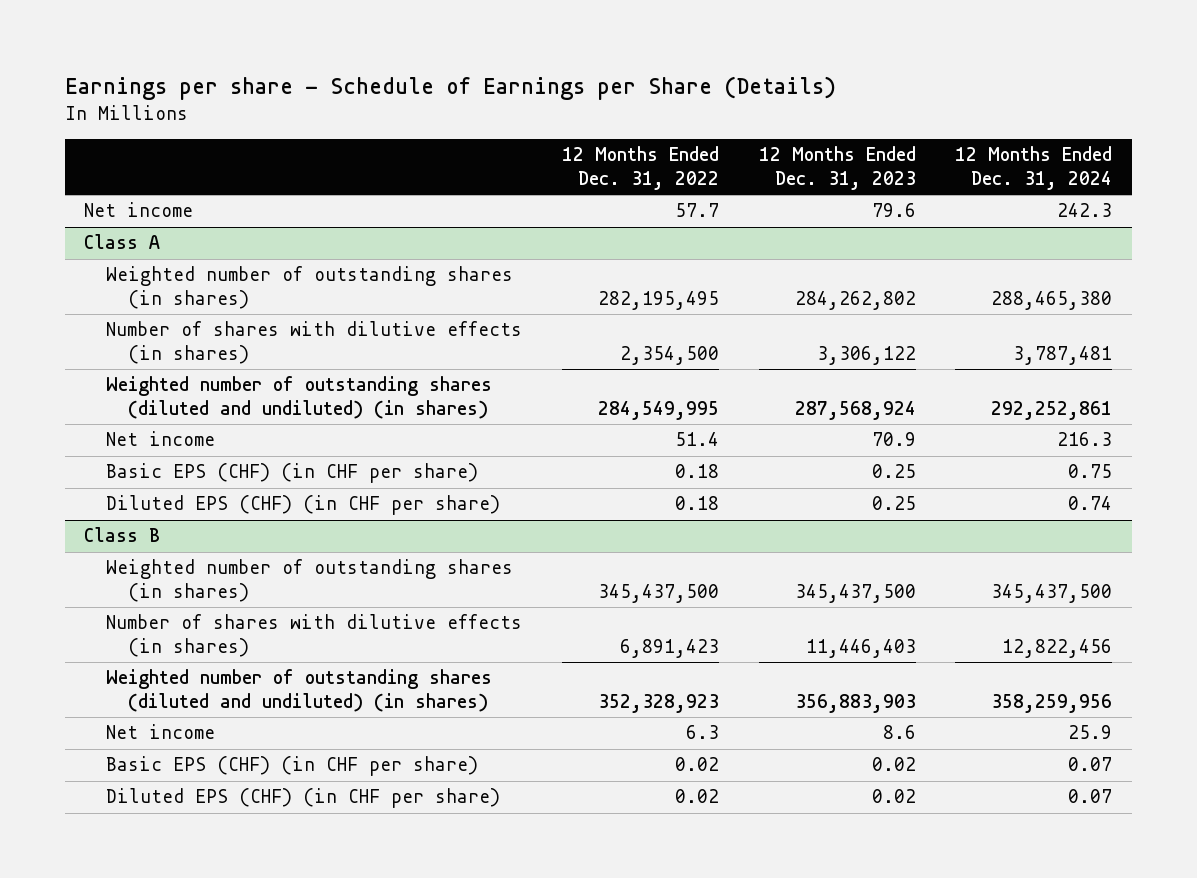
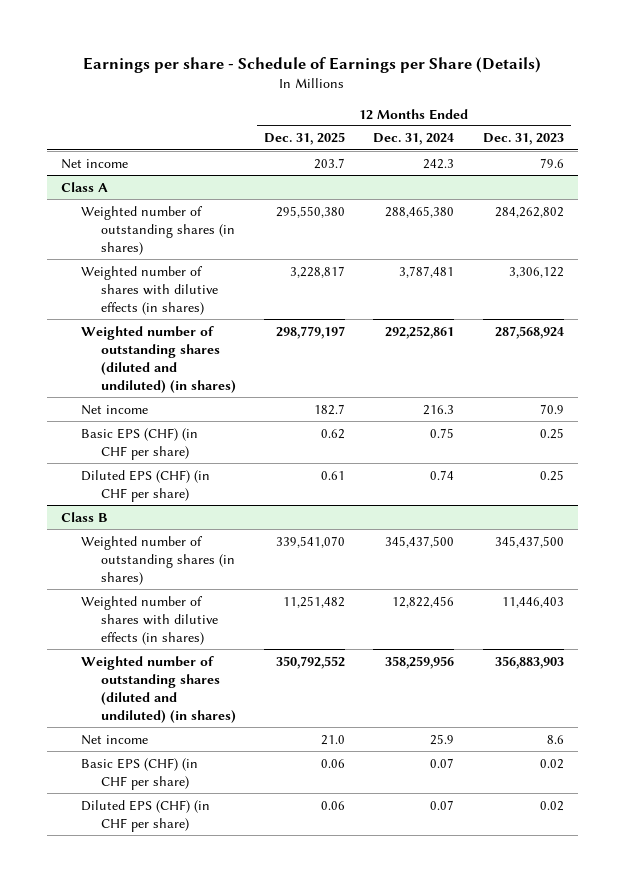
- | 12 Months Ended Dec. 31, 2022 | 12 Months Ended Dec. 31, 2023 | 12 Months Ended Dec. 31, 2024
+ | 12 Months Ended Dec. 31, 2025 | 12 Months Ended Dec. 31, 2024 | 12 Months Ended Dec. 31, 2023
@ Class A
- Number of shares with dilutive effects (in shares) | 2,354,500 | 3,306,122 | 3,787,481
+ Weighted number of shares with dilutive effects (in shares) | 3,228,817 | 3,787,481 | 3,306,122
@ Class B
- Number of shares with dilutive effects (in shares) | 6,891,423 | 11,446,403 | 12,822,456
+ Weighted number of shares with dilutive effects (in shares) | 11,251,482 | 12,822,456 | 11,446,403

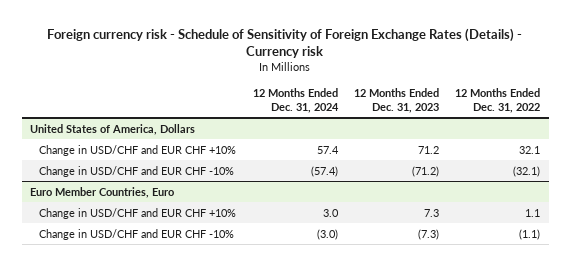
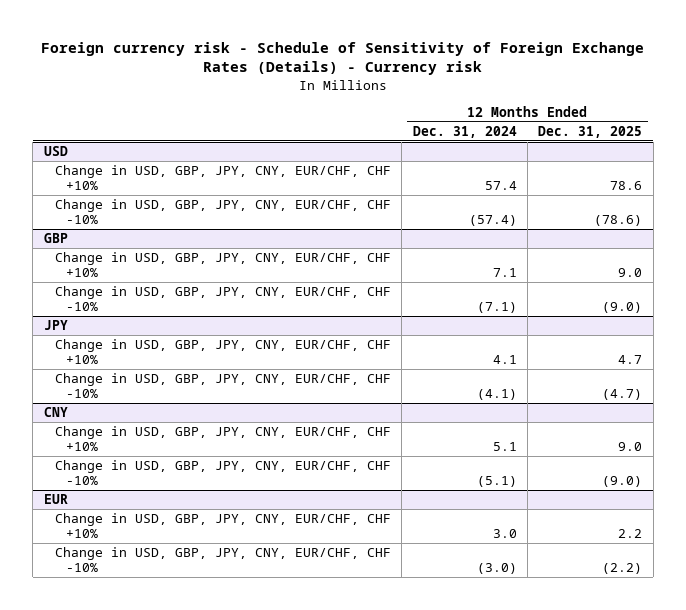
- | 12 Months Ended Dec. 31, 2024 | 12 Months Ended Dec. 31, 2023 | 12 Months Ended Dec. 31, 2022
+ | 12 Months Ended Dec. 31, 2024 | 12 Months Ended Dec. 31, 2025
- United States of America, Dollars
- Change in USD/CHF and EUR CHF +10% | 57.4 | 71.2 | 32.1
- Change in USD/CHF and EUR CHF -10% | (57.4) | (71.2) | (32.1)
- Euro Member Countries, Euro
- Change in USD/CHF and EUR CHF +10% | 3.0 | 7.3 | 1.1
- Change in USD/CHF and EUR CHF -10% | (3.0) | (7.3) | (1.1)
+ USD
+ Change in USD, GBP, JPY, CNY, EUR/CHF, CHF +10% | 57.4 | 78.6
+ Change in USD, GBP, JPY, CNY, EUR/CHF, CHF -10% | (57.4) | (78.6)
+ GBP
+ Change in USD, GBP, JPY, CNY, EUR/CHF, CHF +10% | 7.1 | 9.0
+ Change in USD, GBP, JPY, CNY, EUR/CHF, CHF -10% | (7.1) | (9.0)
+ JPY
+ Change in USD, GBP, JPY, CNY, EUR/CHF, CHF +10% | 4.1 | 4.7
+ Change in USD, GBP, JPY, CNY, EUR/CHF, CHF -10% | (4.1) | (4.7)
+ CNY
+ Change in USD, GBP, JPY, CNY, EUR/CHF, CHF +10% | 5.1 | 9.0
+ Change in USD, GBP, JPY, CNY, EUR/CHF, CHF -10% | (5.1) | (9.0)
+ EUR
+ Change in USD, GBP, JPY, CNY, EUR/CHF, CHF +10% | 3.0 | 2.2
+ Change in USD, GBP, JPY, CNY, EUR/CHF, CHF -10% | (3.0) | (2.2)

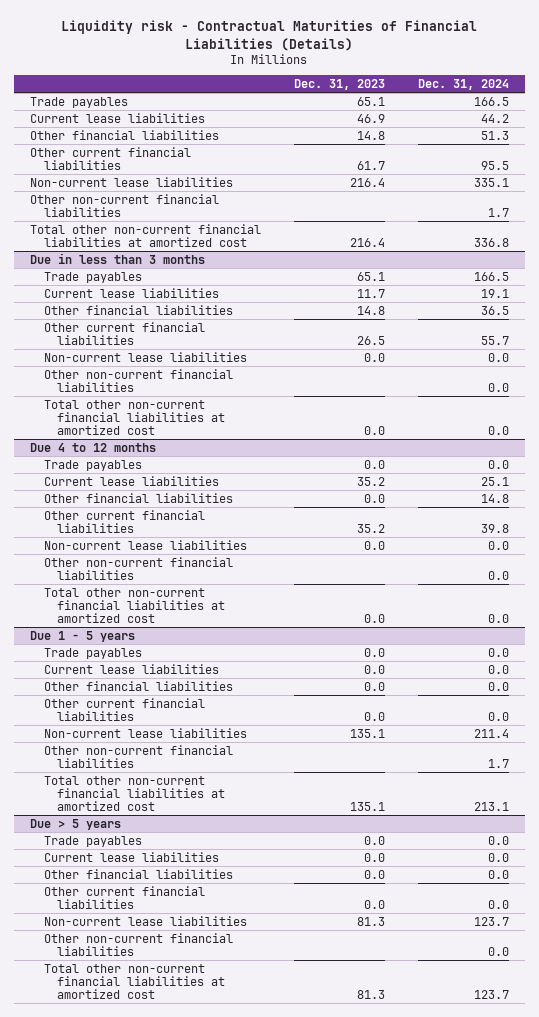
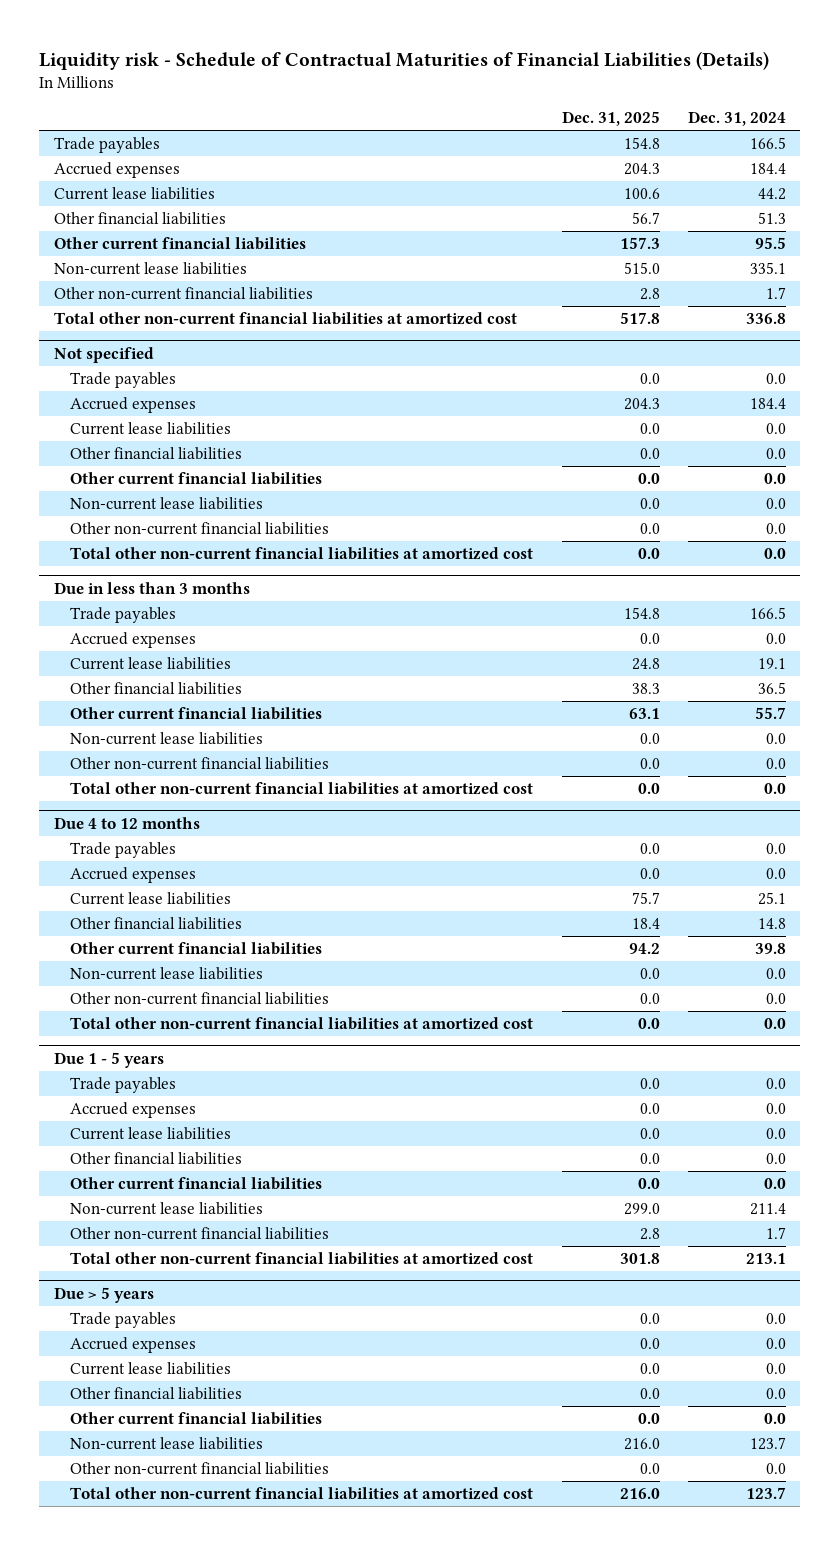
- Liquidity risk - Contractual Maturities of Financial Liabilities (Details)
+ Liquidity risk - Schedule of Contractual Maturities of Financial Liabilities (Details)
- | Dec. 31, 2023 | Dec. 31, 2024
+ | Dec. 31, 2025 | Dec. 31, 2024
+ Accrued expenses | 204.3 | 184.4
+ Not specified
+ Trade payables | 0.0 | 0.0
+ Accrued expenses | 204.3 | 184.4
+ Current lease liabilities | 0.0 | 0.0
+ Other financial liabilities | 0.0 | 0.0
+ Other current financial liabilities | 0.0 | 0.0
+ Non-current lease liabilities | 0.0 | 0.0
+ Other non-current financial liabilities | 0.0 | 0.0
+ Total other non-current financial liabilities at amortized cost | 0.0 | 0.0
@ Due in less than 3 months
+ Accrued expenses | 0.0 | 0.0
@ Due 4 to 12 months
+ Accrued expenses | 0.0 | 0.0
@ Due 1 - 5 years
+ Accrued expenses | 0.0 | 0.0
@ Due > 5 years
+ Accrued expenses | 0.0 | 0.0

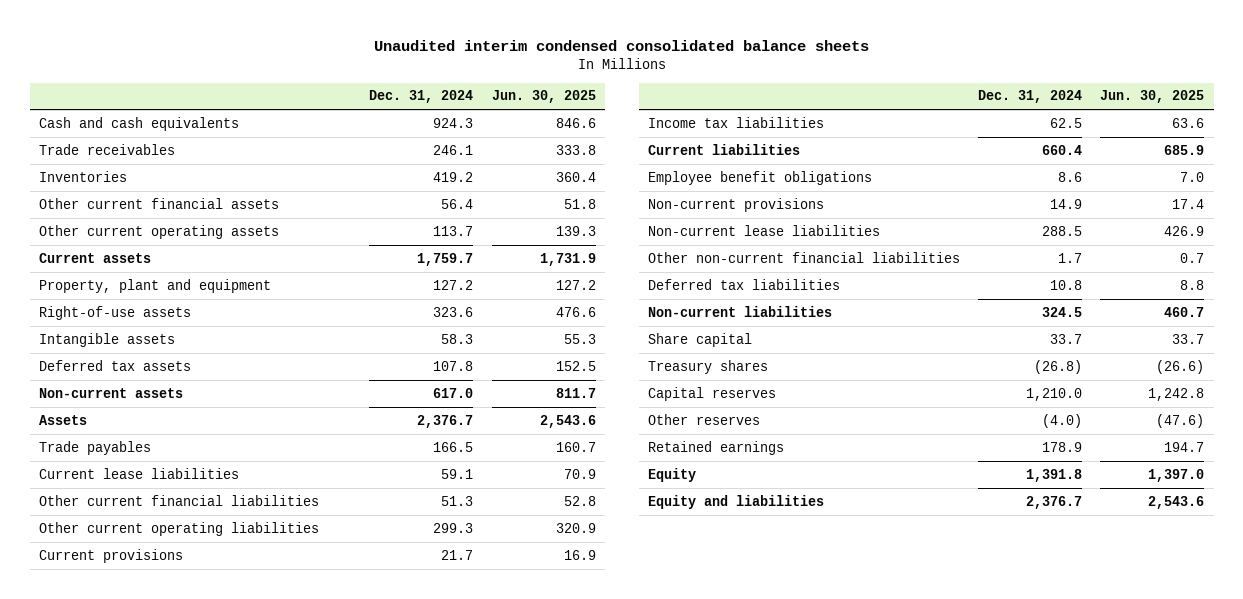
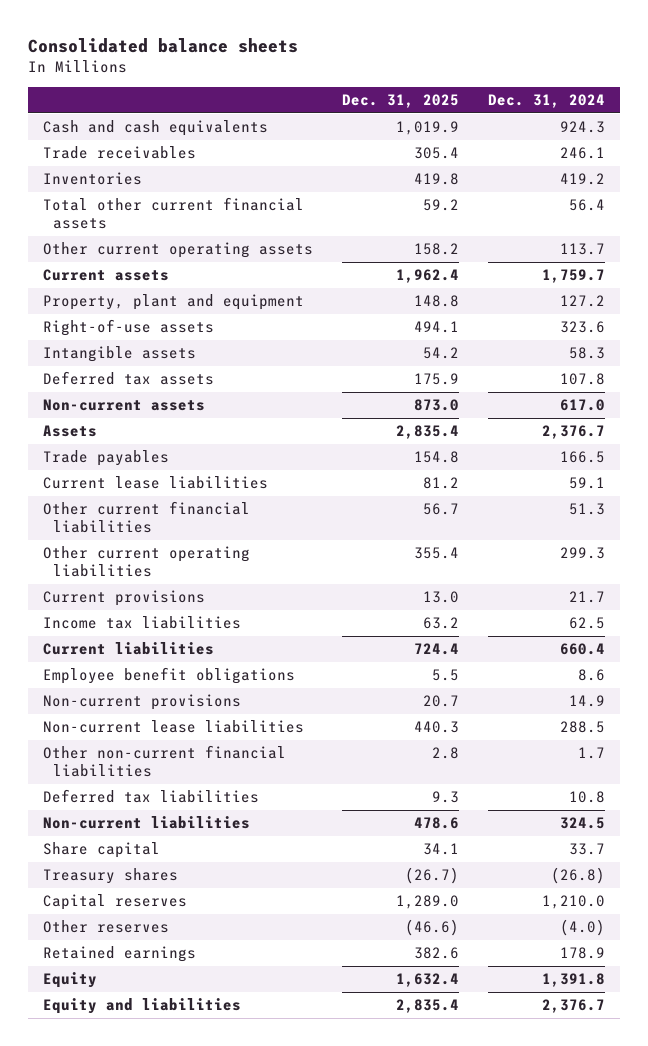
- Unaudited interim condensed consolidated balance sheets
+ Consolidated balance sheets
- | Dec. 31, 2024 | Jun. 30, 2025
+ | Dec. 31, 2025 | Dec. 31, 2024
- Other current financial assets | 56.4 | 51.8
+ Total other current financial assets | 59.2 | 56.4

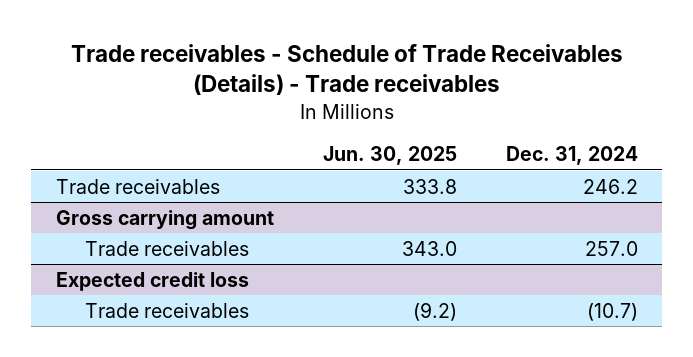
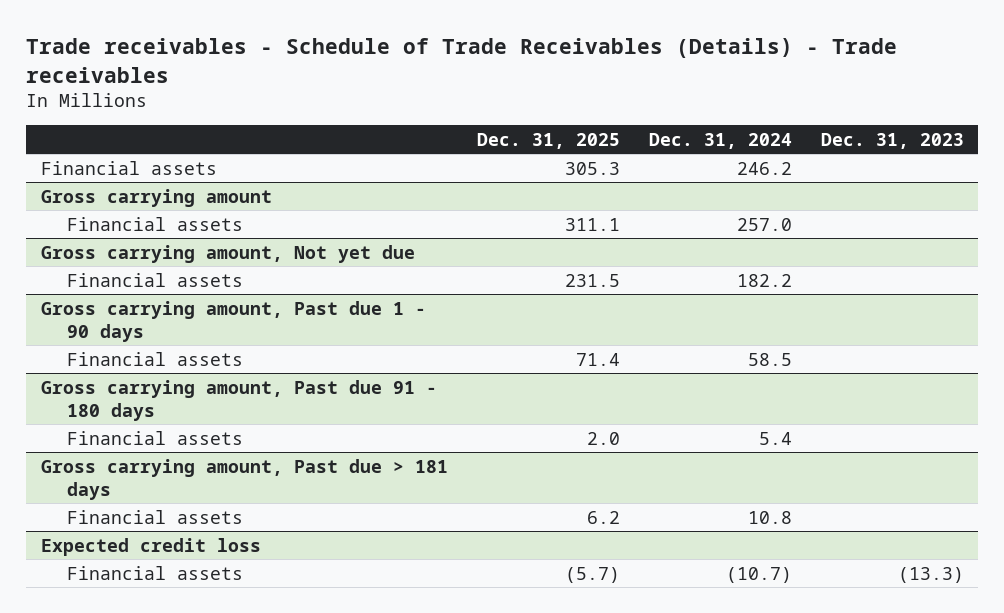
- | Jun. 30, 2025 | Dec. 31, 2024
+ | Dec. 31, 2025 | Dec. 31, 2024 | Dec. 31, 2023
- Trade receivables | 333.8 | 246.2
+ Financial assets | 305.3 | 246.2 |
@ Gross carrying amount
- Trade receivables | 343.0 | 257.0
+ Financial assets | 311.1 | 257.0 |
+ Gross carrying amount, Not yet due
+ Financial assets | 231.5 | 182.2 |
+ Gross carrying amount, Past due 1 - 90 days
+ Financial assets | 71.4 | 58.5 |
+ Gross carrying amount, Past due 91 - 180 days
+ Financial assets | 2.0 | 5.4 |
+ Gross carrying amount, Past due > 181 days
+ Financial assets | 6.2 | 10.8 |
@ Expected credit loss
- Trade receivables | (9.2) | (10.7)
+ Financial assets | (5.7) | (10.7) | (13.3)

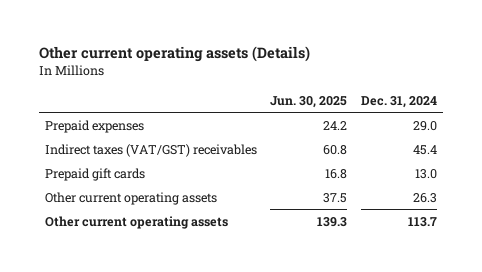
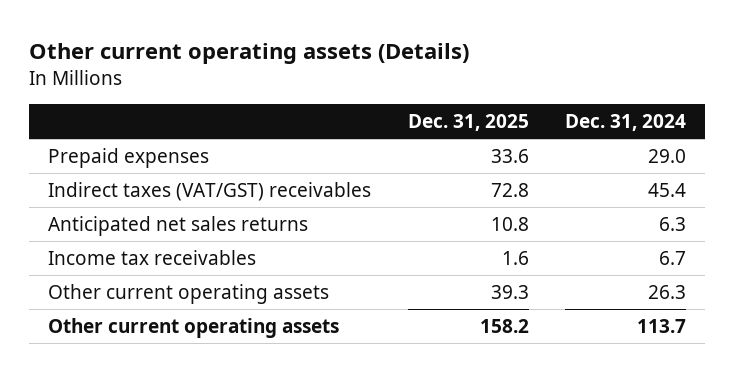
- | Jun. 30, 2025 | Dec. 31, 2024
+ | Dec. 31, 2025 | Dec. 31, 2024
- Prepaid gift cards | 16.8 | 13.0
+ Anticipated net sales returns | 10.8 | 6.3
+ Income tax receivables | 1.6 | 6.7

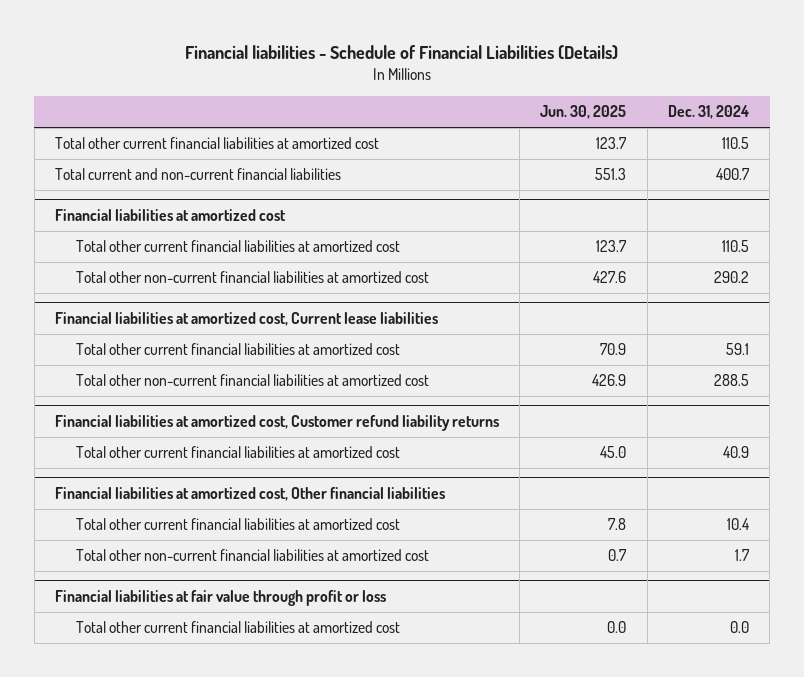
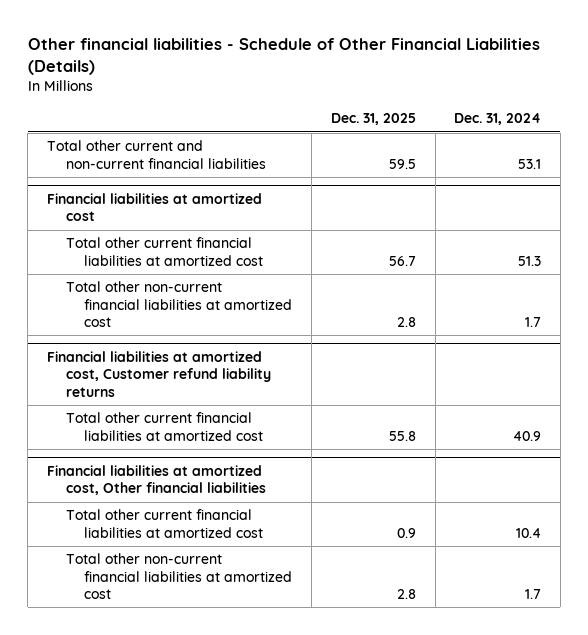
- Financial liabilities - Schedule of Financial Liabilities (Details)
+ Other financial liabilities - Schedule of Other Financial Liabilities (Details)
- | Jun. 30, 2025 | Dec. 31, 2024
+ | Dec. 31, 2025 | Dec. 31, 2024
- Total other current financial liabilities at amortized cost | 123.7 | 110.5
- Total current and non-current financial liabilities | 551.3 | 400.7
+ Total other current and non-current financial liabilities | 59.5 | 53.1
@ Financial liabilities at amortized cost
- Total other current financial liabilities at amortized cost | 123.7 | 110.5
- Total other non-current financial liabilities at amortized cost | 427.6 | 290.2
- Financial liabilities at amortized cost, Current lease liabilities
- Total other current financial liabilities at amortized cost | 70.9 | 59.1
- Total other non-current financial liabilities at amortized cost | 426.9 | 288.5
@ Financial liabilities at amortized cost
+ Total other current financial liabilities at amortized cost | 56.7 | 51.3
+ Total other non-current financial liabilities at amortized cost | 2.8 | 1.7
- Financial liabilities at fair value through profit or loss
- Total other current financial liabilities at amortized cost | 0.0 | 0.0

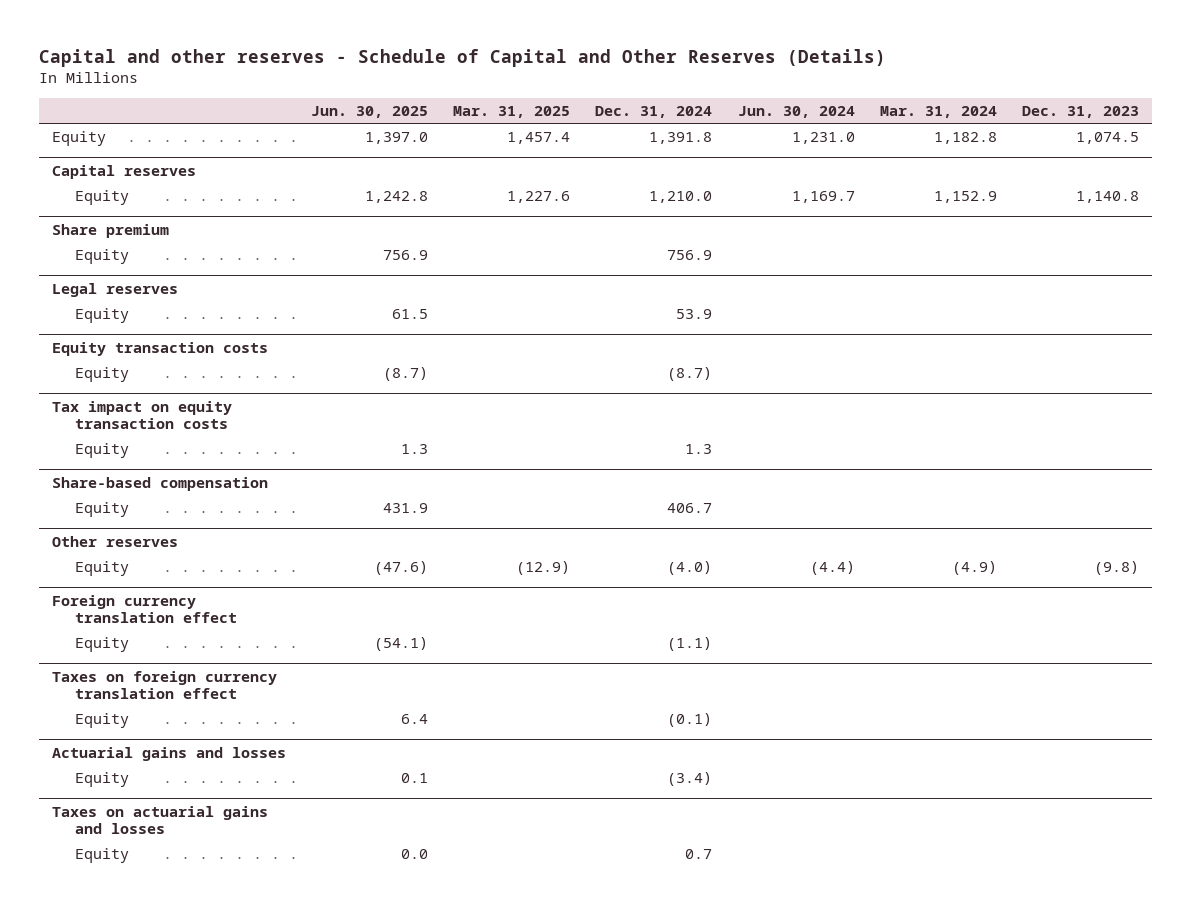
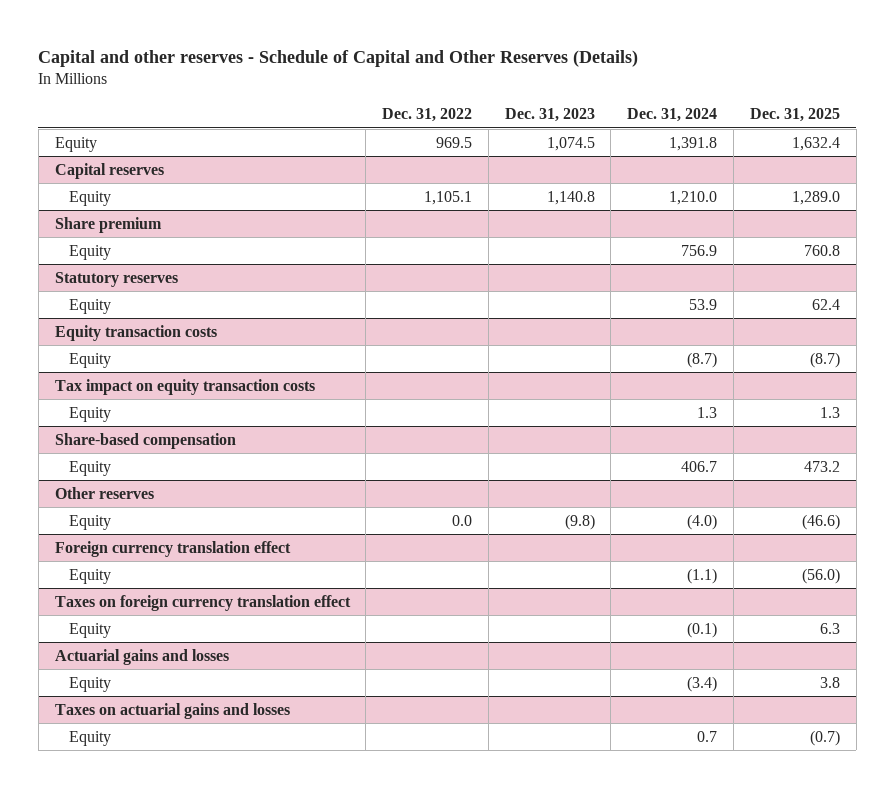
- | Jun. 30, 2025 | Mar. 31, 2025 | Dec. 31, 2024 | Jun. 30, 2024 | Mar. 31, 2024 | Dec. 31, 2023
+ | Dec. 31, 2022 | Dec. 31, 2023 | Dec. 31, 2024 | Dec. 31, 2025
- Legal reserves
+ Statutory reserves

